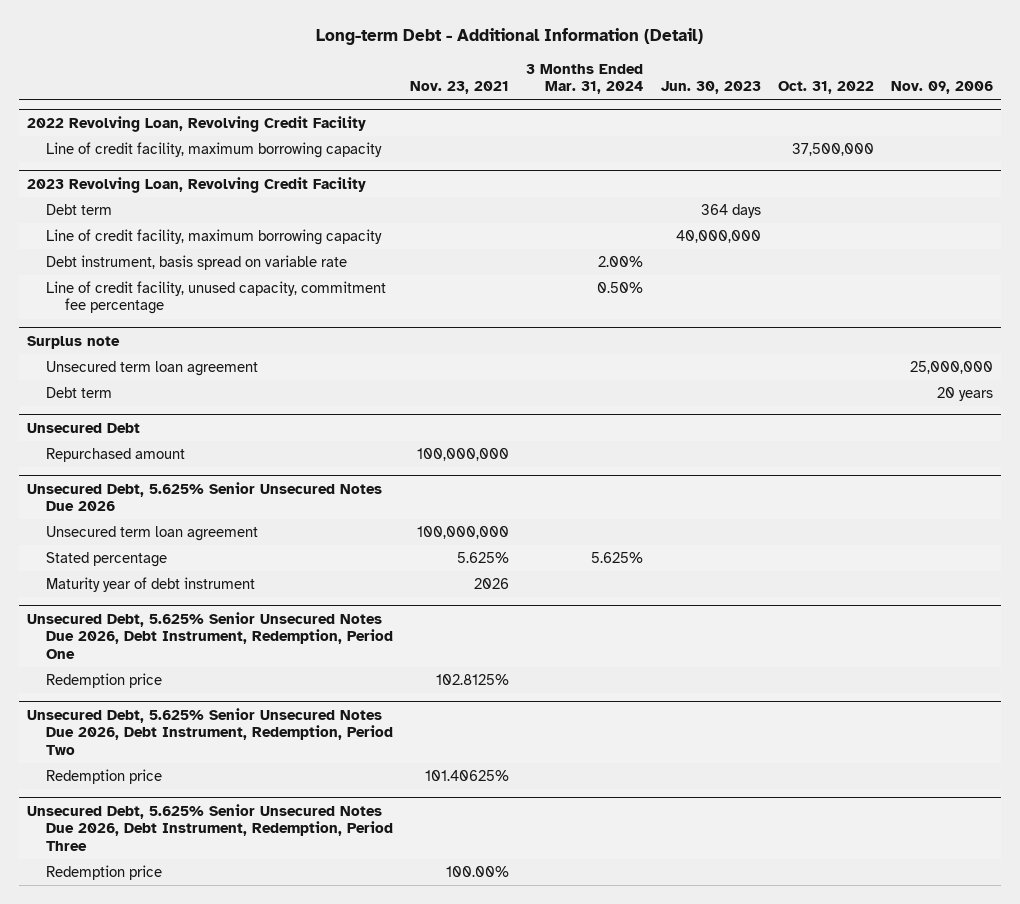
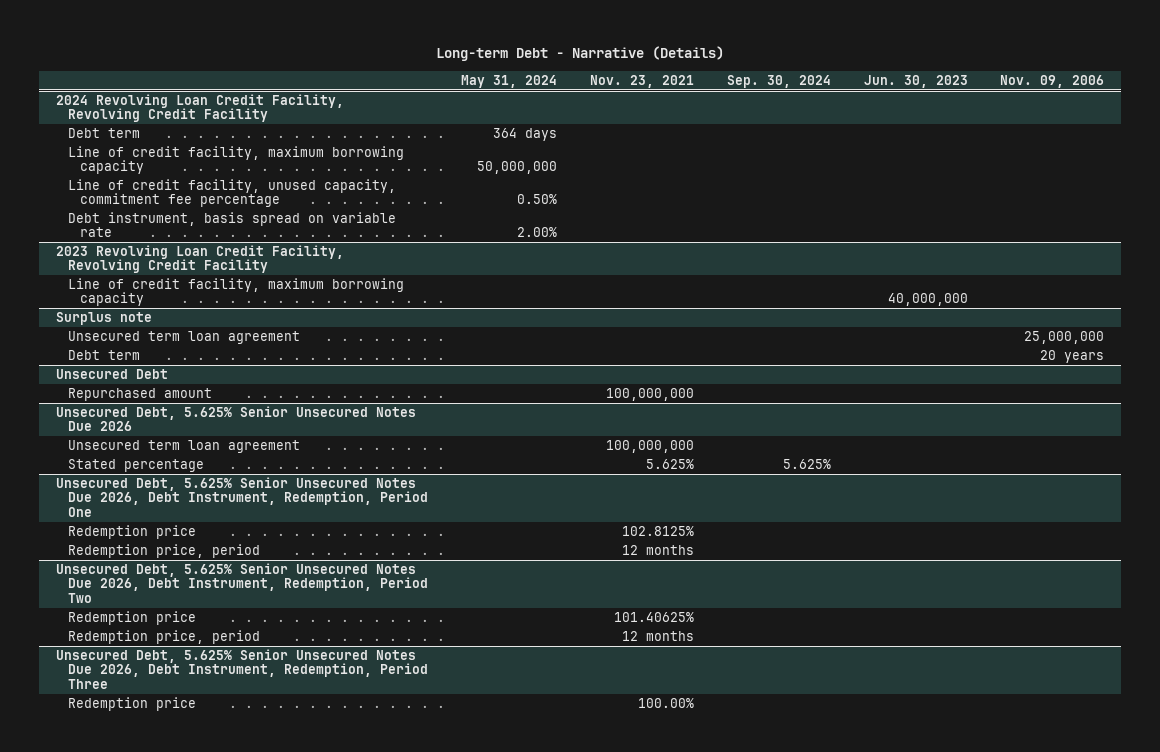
- Long-term Debt - Additional Information (Detail)
+ Long-term Debt - Narrative (Details)
- | Nov. 23, 2021 | 3 Months Ended Mar. 31, 2024 | Jun. 30, 2023 | Oct. 31, 2022 | Nov. 09, 2006
+ | May 31, 2024 | Nov. 23, 2021 | Sep. 30, 2024 | Jun. 30, 2023 | Nov. 09, 2006
- 2022 Revolving Loan, Revolving Credit Facility
+ 2024 Revolving Loan Credit Facility, Revolving Credit Facility
+ Debt term | 364 days | | | |
- 2023 Revolving Loan, Revolving Credit Facility
- Debt term | | | 364 days | |
+ Line of credit facility, unused capacity, commitment fee percentage | 0.50% | | | |
+ Debt instrument, basis spread on variable rate | 2.00% | | | |
+ 2023 Revolving Loan Credit Facility, Revolving Credit Facility
- Debt instrument, basis spread on variable rate | | 2.00% | | |
- Line of credit facility, unused capacity, commitment fee percentage | | 0.50% | | |
@ Unsecured Debt, 5.625% Senior Unsecured Notes Due 2026
- Maturity year of debt instrument | 2026 | | | |
@ Unsecured Debt, 5.625% Senior Unsecured Notes Due 2026, Debt Instrument, Redemption, Period One
+ Redemption price, period | | 12 months | | |
@ Unsecured Debt, 5.625% Senior Unsecured Notes Due 2026, Debt Instrument, Redemption, Period Two
+ Redemption price, period | | 12 months | | |

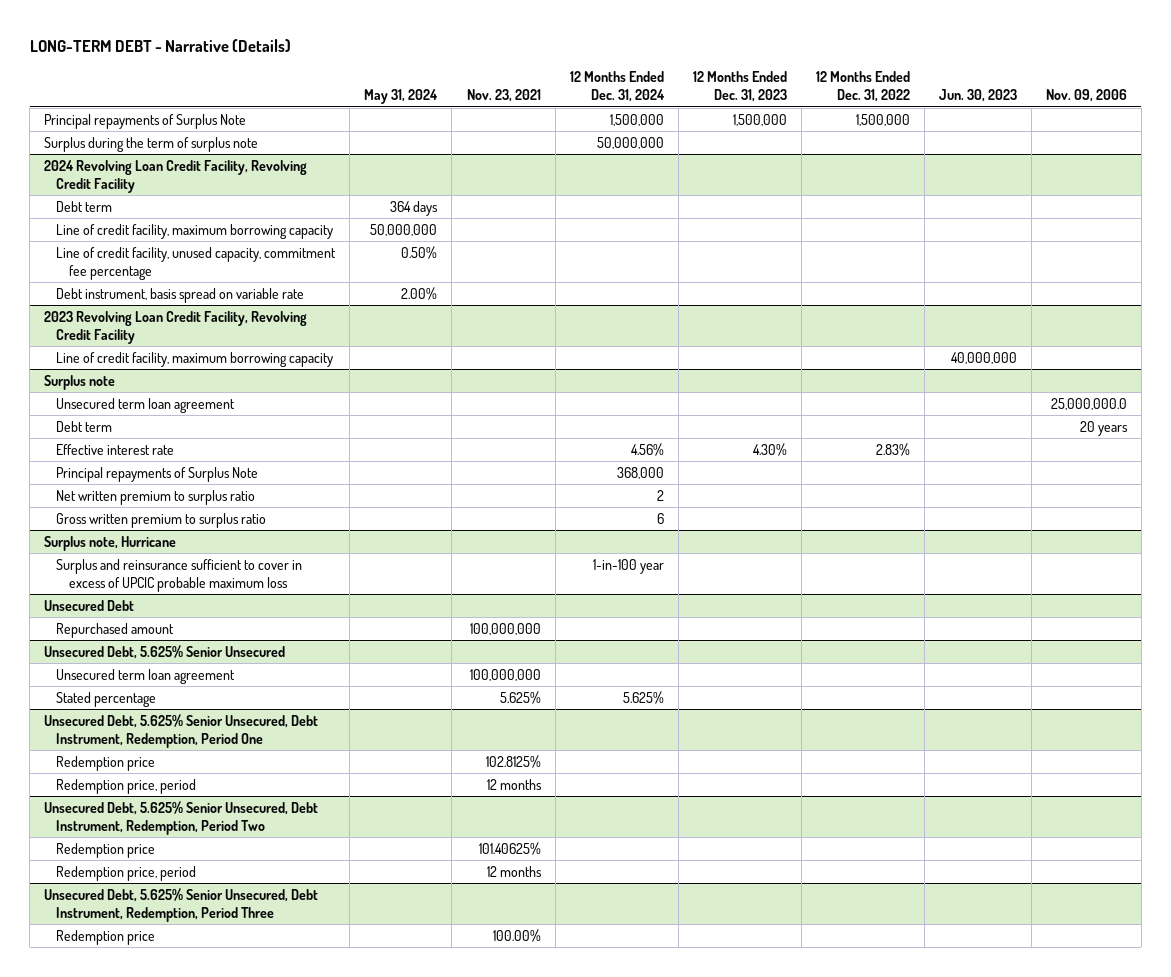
- Long-term Debt - Narrative (Details)
+ LONG-TERM DEBT - Narrative (Details)
- | May 31, 2024 | Nov. 23, 2021 | Sep. 30, 2024 | Jun. 30, 2023 | Nov. 09, 2006
+ | May 31, 2024 | Nov. 23, 2021 | 12 Months Ended Dec. 31, 2024 | 12 Months Ended Dec. 31, 2023 | 12 Months Ended Dec. 31, 2022 | Jun. 30, 2023 | Nov. 09, 2006
+ Principal repayments of Surplus Note | | | 1,500,000 | 1,500,000 | 1,500,000 | |
+ Surplus during the term of surplus note | | | 50,000,000 | | | |
@ Surplus note
- Unsecured term loan agreement | | | | | 25,000,000
+ Unsecured term loan agreement | | | | | | | 25,000,000.0
+ Effective interest rate | | | 4.56% | 4.30% | 2.83% | |
+ Principal repayments of Surplus Note | | | 368,000 | | | |
+ Net written premium to surplus ratio | | | 2 | | | |
+ Gross written premium to surplus ratio | | | 6 | | | |
+ Surplus note, Hurricane
+ Surplus and reinsurance sufficient to cover in excess of UPCIC probable maximum loss | | | 1-in-100 year | | | |
- Unsecured Debt, 5.625% Senior Unsecured Notes Due 2026
+ Unsecured Debt, 5.625% Senior Unsecured
- Unsecured Debt, 5.625% Senior Unsecured Notes Due 2026, Debt Instrument, Redemption, Period One
+ Unsecured Debt, 5.625% Senior Unsecured, Debt Instrument, Redemption, Period One
- Unsecured Debt, 5.625% Senior Unsecured Notes Due 2026, Debt Instrument, Redemption, Period Two
+ Unsecured Debt, 5.625% Senior Unsecured, Debt Instrument, Redemption, Period Two
- Unsecured Debt, 5.625% Senior Unsecured Notes Due 2026, Debt Instrument, Redemption, Period Three
+ Unsecured Debt, 5.625% Senior Unsecured, Debt Instrument, Redemption, Period Three

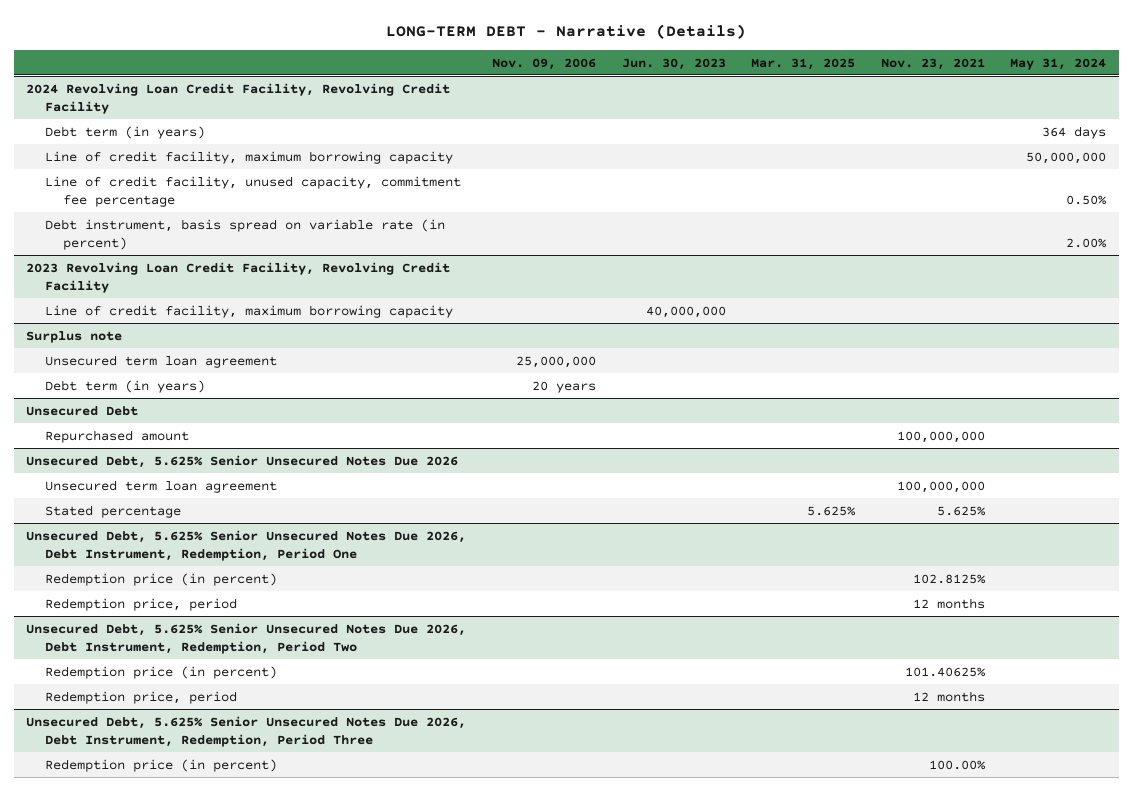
- | May 31, 2024 | Nov. 23, 2021 | 12 Months Ended Dec. 31, 2024 | 12 Months Ended Dec. 31, 2023 | 12 Months Ended Dec. 31, 2022 | Jun. 30, 2023 | Nov. 09, 2006
+ | Nov. 09, 2006 | Jun. 30, 2023 | Mar. 31, 2025 | Nov. 23, 2021 | May 31, 2024
- Principal repayments of Surplus Note | | | 1,500,000 | 1,500,000 | 1,500,000 | |
- Surplus during the term of surplus note | | | 50,000,000 | | | |
@ 2024 Revolving Loan Credit Facility, Revolving Credit Facility
- Debt term | 364 days | | | | | |
+ Debt term (in years) | | | | | 364 days
- Debt instrument, basis spread on variable rate | 2.00% | | | | | |
+ Debt instrument, basis spread on variable rate (in percent) | | | | | 2.00%
@ Surplus note
- Unsecured term loan agreement | | | | | | | 25,000,000.0
- Debt term | | | | | | | 20 years
- Effective interest rate | | | 4.56% | 4.30% | 2.83% | |
- Principal repayments of Surplus Note | | | 368,000 | | | |
- Net written premium to surplus ratio | | | 2 | | | |
- Gross written premium to surplus ratio | | | 6 | | | |
- Surplus note, Hurricane
- Surplus and reinsurance sufficient to cover in excess of UPCIC probable maximum loss | | | 1-in-100 year | | | |
@ Surplus note
+ Unsecured term loan agreement | 25,000,000 | | | |
+ Debt term (in years) | 20 years | | | |
- Unsecured Debt, 5.625% Senior Unsecured
+ Unsecured Debt, 5.625% Senior Unsecured Notes Due 2026
- Unsecured Debt, 5.625% Senior Unsecured, Debt Instrument, Redemption, Period One
- Redemption price | | 102.8125% | | | | |
+ Unsecured Debt, 5.625% Senior Unsecured Notes Due 2026, Debt Instrument, Redemption, Period One
+ Redemption price (in percent) | | | | 102.8125% |
- Unsecured Debt, 5.625% Senior Unsecured, Debt Instrument, Redemption, Period Two
- Redemption price | | 101.40625% | | | | |
+ Unsecured Debt, 5.625% Senior Unsecured Notes Due 2026, Debt Instrument, Redemption, Period Two
+ Redemption price (in percent) | | | | 101.40625% |
- Unsecured Debt, 5.625% Senior Unsecured, Debt Instrument, Redemption, Period Three
- Redemption price | | 100.00% | | | | |
+ Unsecured Debt, 5.625% Senior Unsecured Notes Due 2026, Debt Instrument, Redemption, Period Three
+ Redemption price (in percent) | | | | 100.00% |

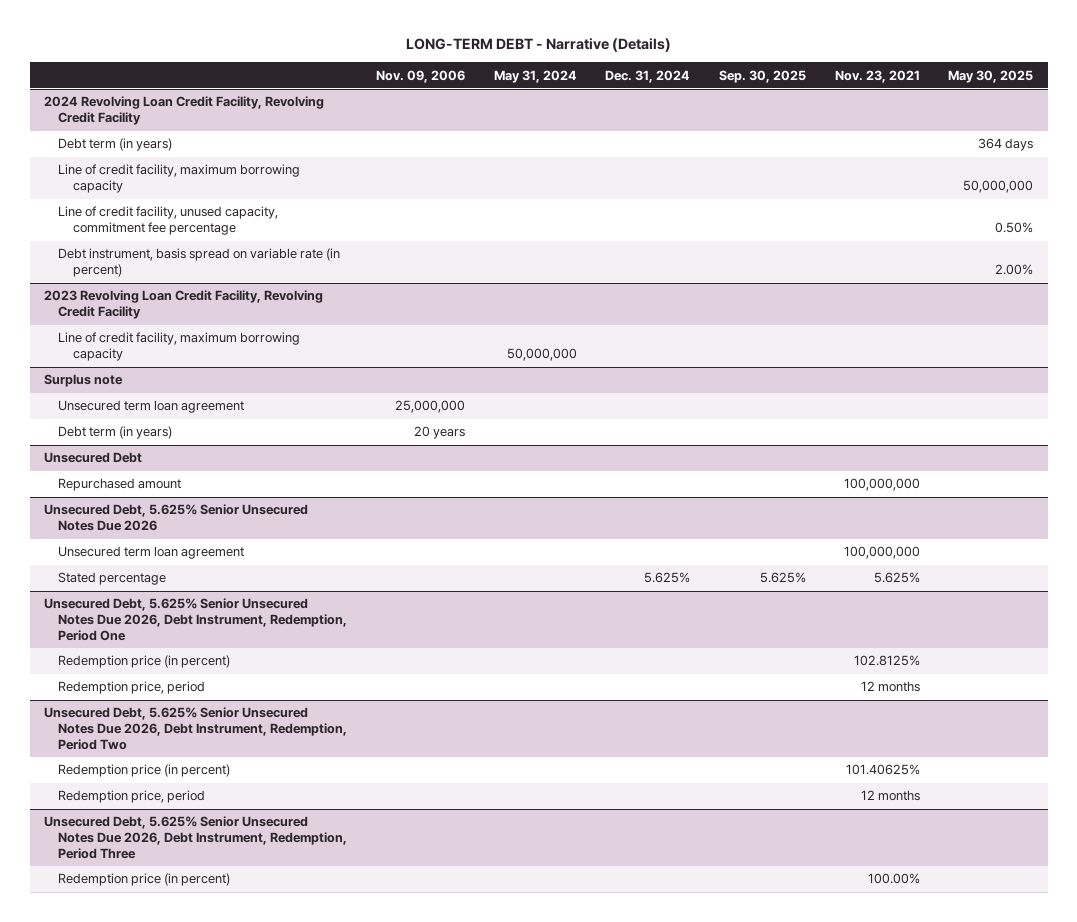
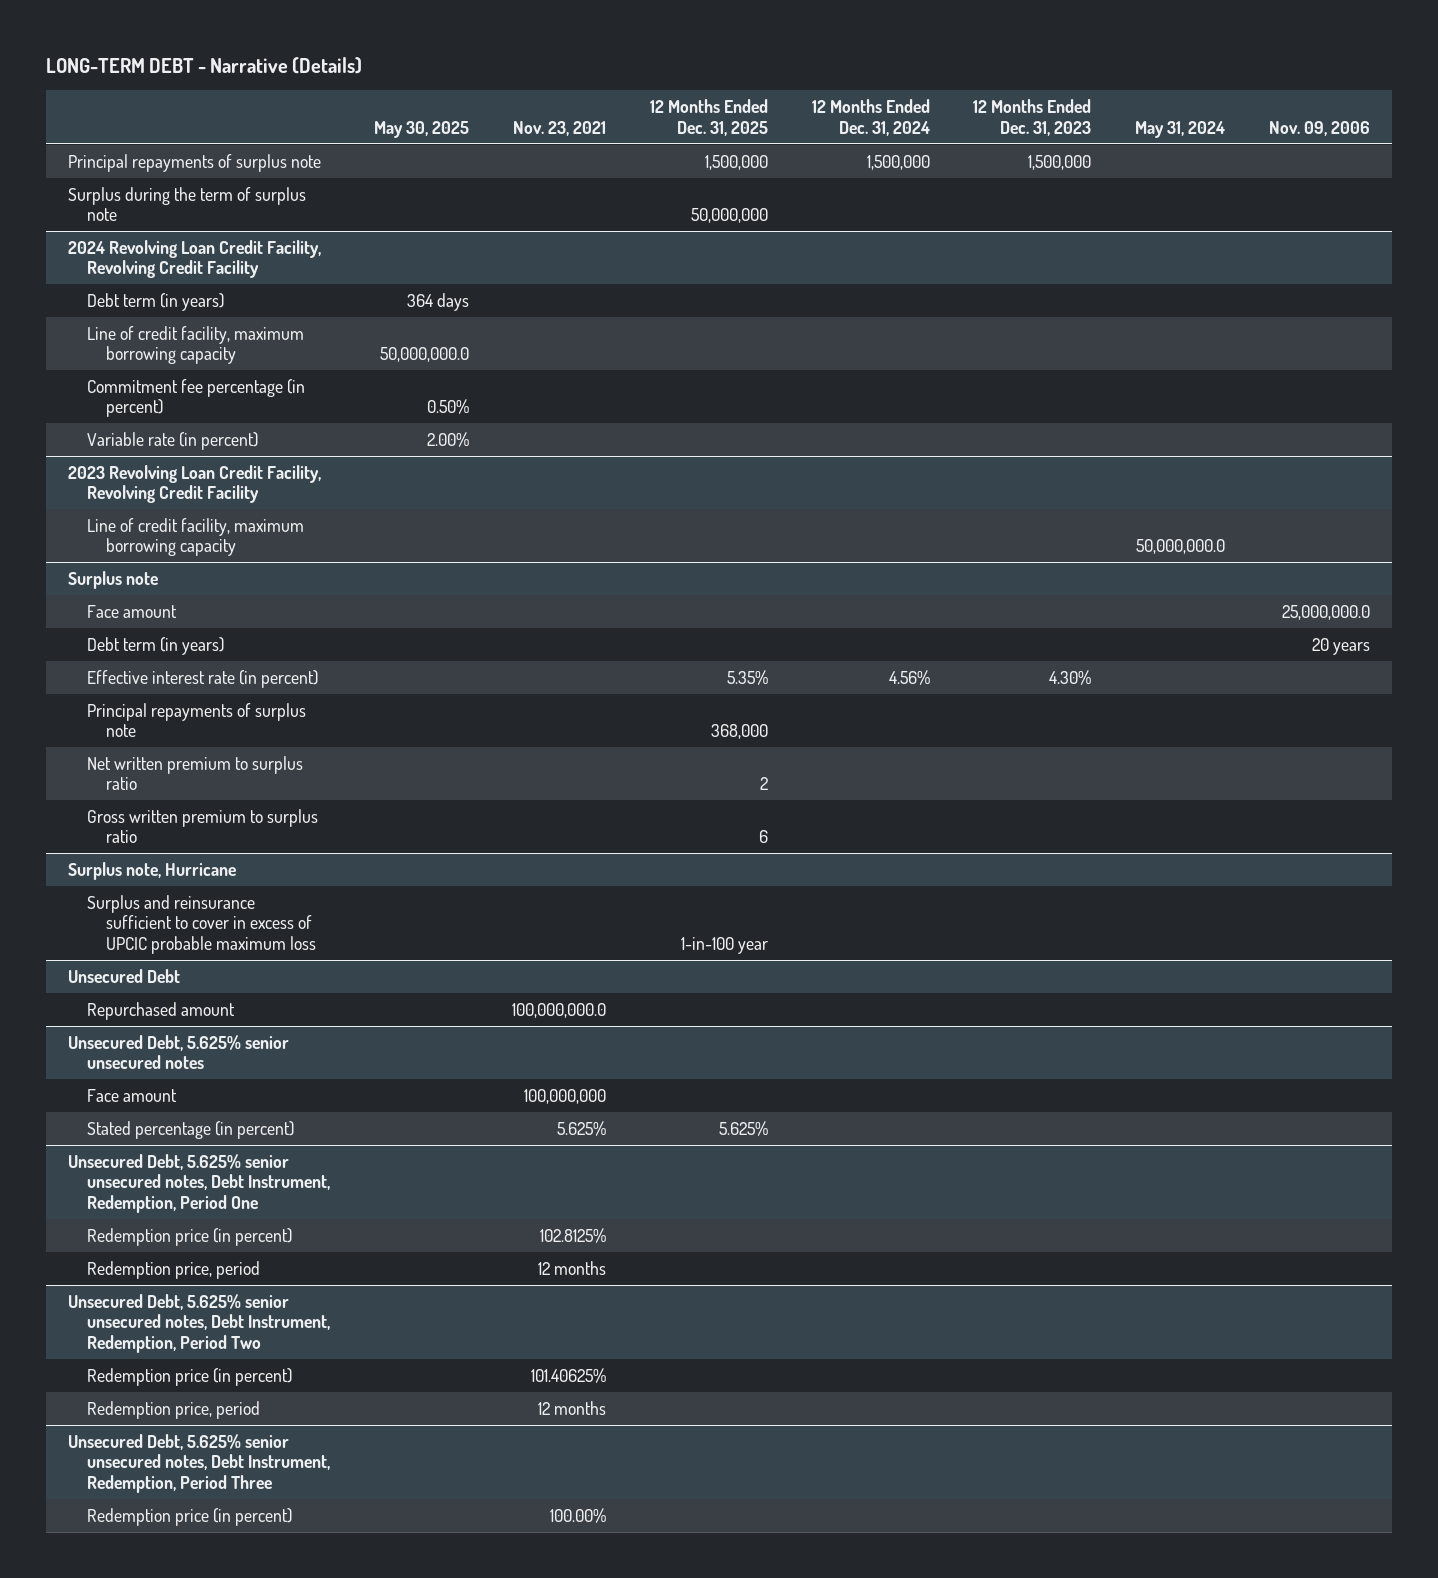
- | Nov. 09, 2006 | May 31, 2024 | Dec. 31, 2024 | Sep. 30, 2025 | Nov. 23, 2021 | May 30, 2025
+ | May 30, 2025 | Nov. 23, 2021 | 12 Months Ended Dec. 31, 2025 | 12 Months Ended Dec. 31, 2024 | 12 Months Ended Dec. 31, 2023 | May 31, 2024 | Nov. 09, 2006
+ Principal repayments of surplus note | | | 1,500,000 | 1,500,000 | 1,500,000 | |
+ Surplus during the term of surplus note | | | 50,000,000 | | | |
@ 2024 Revolving Loan Credit Facility, Revolving Credit Facility
- Line of credit facility, maximum borrowing capacity | | | | | | 50,000,000
- Line of credit facility, unused capacity, commitment fee percentage | | | | | | 0.50%
- Debt instrument, basis spread on variable rate (in percent) | | | | | | 2.00%
+ Line of credit facility, maximum borrowing capacity | 50,000,000.0 | | | | | |
+ Commitment fee percentage (in percent) | 0.50% | | | | | |
+ Variable rate (in percent) | 2.00% | | | | | |
@ 2023 Revolving Loan Credit Facility, Revolving Credit Facility
- Line of credit facility, maximum borrowing capacity | | 50,000,000 | | | |
+ Line of credit facility, maximum borrowing capacity | | | | | | 50,000,000.0 |
@ Surplus note
- Unsecured term loan agreement | 25,000,000 | | | | |
+ Face amount | | | | | | | 25,000,000.0
+ Effective interest rate (in percent) | | | 5.35% | 4.56% | 4.30% | |
+ Principal repayments of surplus note | | | 368,000 | | | |
+ Net written premium to surplus ratio | | | 2 | | | |
+ Gross written premium to surplus ratio | | | 6 | | | |
+ Surplus note, Hurricane
+ Surplus and reinsurance sufficient to cover in excess of UPCIC probable maximum loss | | | 1-in-100 year | | | |
@ Unsecured Debt
- Repurchased amount | | | | | 100,000,000 |
- Unsecured Debt, 5.625% Senior Unsecured Notes Due 2026
- Unsecured term loan agreement | | | | | 100,000,000 |
- Stated percentage | | | 5.625% | 5.625% | 5.625% |
- Unsecured Debt, 5.625% Senior Unsecured Notes Due 2026, Debt Instrument, Redemption, Period One
@ Unsecured Debt
+ Repurchased amount | | 100,000,000.0 | | | | |
+ Unsecured Debt, 5.625% senior unsecured notes
+ Face amount | | 100,000,000 | | | | |
+ Stated percentage (in percent) | | 5.625% | 5.625% | | | |
+ Unsecured Debt, 5.625% senior unsecured notes, Debt Instrument, Redemption, Period One
- Unsecured Debt, 5.625% Senior Unsecured Notes Due 2026, Debt Instrument, Redemption, Period Two
+ Unsecured Debt, 5.625% senior unsecured notes, Debt Instrument, Redemption, Period Two
- Unsecured Debt, 5.625% Senior Unsecured Notes Due 2026, Debt Instrument, Redemption, Period Three
+ Unsecured Debt, 5.625% senior unsecured notes, Debt Instrument, Redemption, Period Three

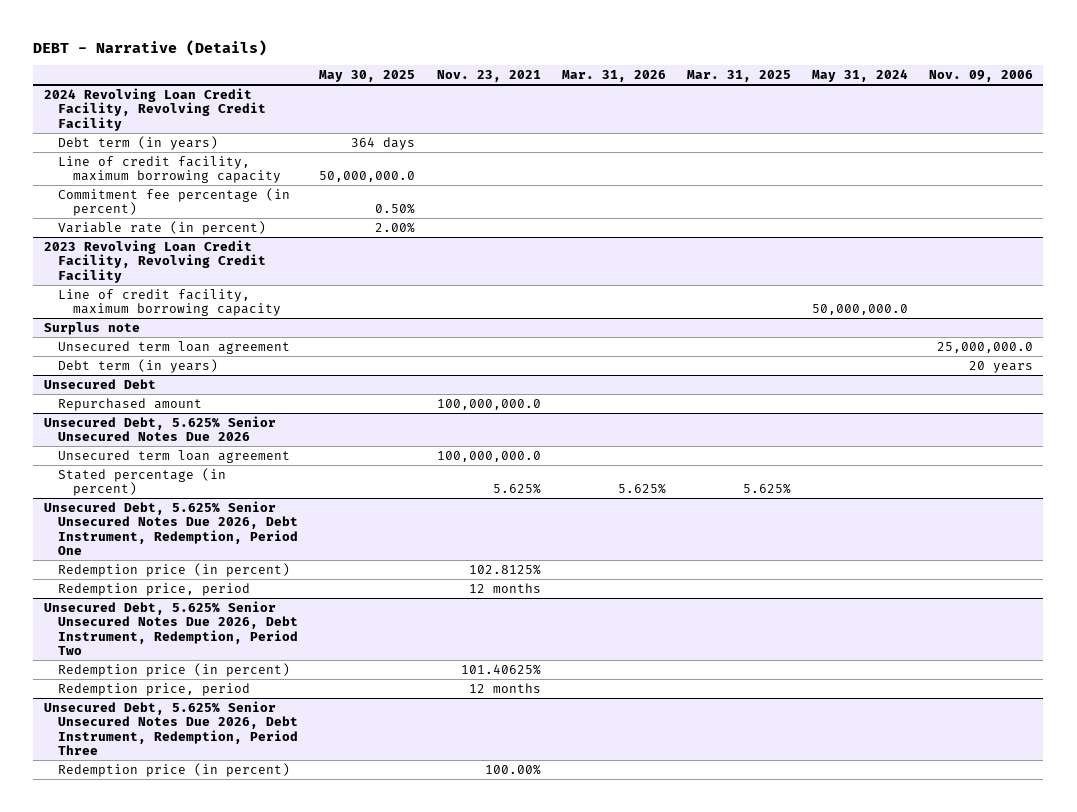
- LONG-TERM DEBT - Narrative (Details)
+ DEBT - Narrative (Details)
- | May 30, 2025 | Nov. 23, 2021 | 12 Months Ended Dec. 31, 2025 | 12 Months Ended Dec. 31, 2024 | 12 Months Ended Dec. 31, 2023 | May 31, 2024 | Nov. 09, 2006
+ | May 30, 2025 | Nov. 23, 2021 | Mar. 31, 2026 | Mar. 31, 2025 | May 31, 2024 | Nov. 09, 2006
- Principal repayments of surplus note | | | 1,500,000 | 1,500,000 | 1,500,000 | |
- Surplus during the term of surplus note | | | 50,000,000 | | | |
@ Surplus note
- Face amount | | | | | | | 25,000,000.0
+ Unsecured term loan agreement | | | | | | 25,000,000.0
- Effective interest rate (in percent) | | | 5.35% | 4.56% | 4.30% | |
- Principal repayments of surplus note | | | 368,000 | | | |
- Net written premium to surplus ratio | | | 2 | | | |
- Gross written premium to surplus ratio | | | 6 | | | |
- Surplus note, Hurricane
- Surplus and reinsurance sufficient to cover in excess of UPCIC probable maximum loss | | | 1-in-100 year | | | |
- Unsecured Debt, 5.625% senior unsecured notes
- Face amount | | 100,000,000 | | | | |
+ Unsecured Debt, 5.625% Senior Unsecured Notes Due 2026
+ Unsecured term loan agreement | | 100,000,000.0 | | | |
- Unsecured Debt, 5.625% senior unsecured notes, Debt Instrument, Redemption, Period One
+ Unsecured Debt, 5.625% Senior Unsecured Notes Due 2026, Debt Instrument, Redemption, Period One
- Unsecured Debt, 5.625% senior unsecured notes, Debt Instrument, Redemption, Period Two
+ Unsecured Debt, 5.625% Senior Unsecured Notes Due 2026, Debt Instrument, Redemption, Period Two
- Unsecured Debt, 5.625% senior unsecured notes, Debt Instrument, Redemption, Period Three
+ Unsecured Debt, 5.625% Senior Unsecured Notes Due 2026, Debt Instrument, Redemption, Period Three

